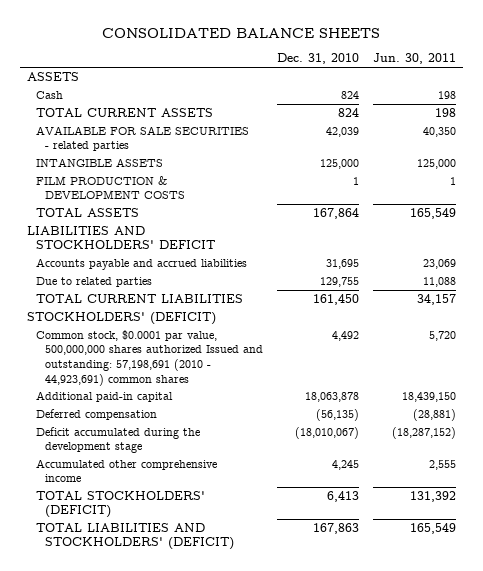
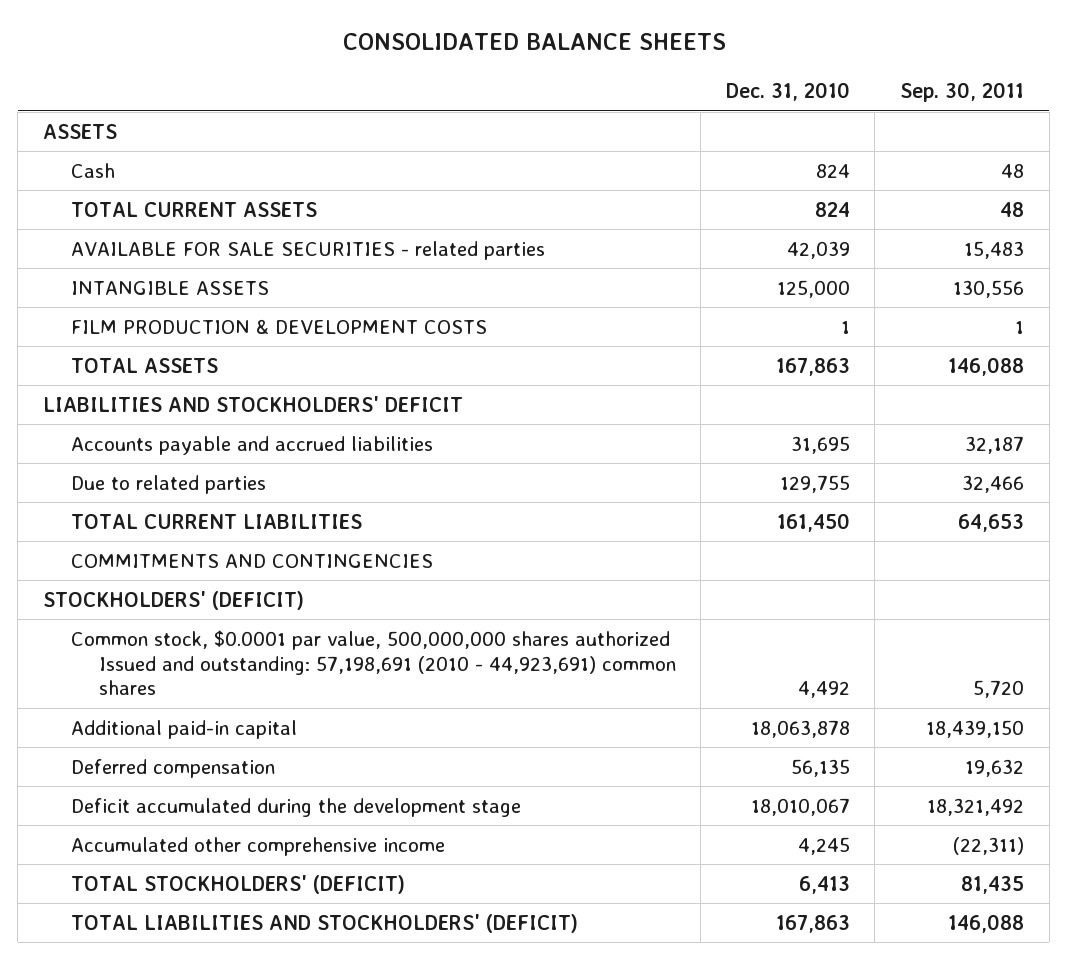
- | Dec. 31, 2010 | Jun. 30, 2011
+ | Dec. 31, 2010 | Sep. 30, 2011
- TOTAL ASSETS | 167,864 | 165,549
+ TOTAL ASSETS | 167,863 | 146,088
+ COMMITMENTS AND CONTINGENCIES
- Deferred compensation | (56,135) | (28,881)
- Deficit accumulated during the development stage | (18,010,067) | (18,287,152)
+ Deferred compensation | 56,135 | 19,632
+ Deficit accumulated during the development stage | 18,010,067 | 18,321,492

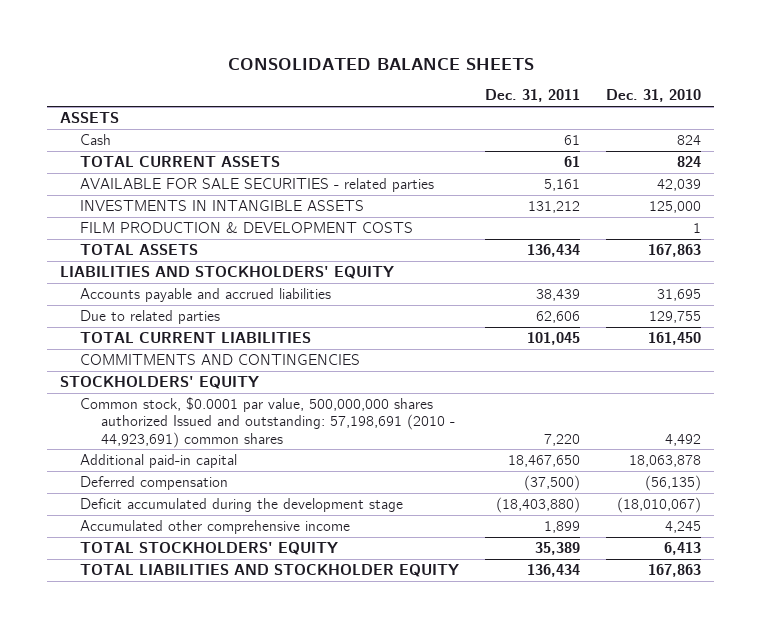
- | Dec. 31, 2010 | Sep. 30, 2011
+ | Dec. 31, 2011 | Dec. 31, 2010
- INTANGIBLE ASSETS | 125,000 | 130,556
+ INVESTMENTS IN INTANGIBLE ASSETS | 131,212 | 125,000
- LIABILITIES AND STOCKHOLDERS' DEFICIT
+ LIABILITIES AND STOCKHOLDERS' EQUITY
- STOCKHOLDERS' (DEFICIT)
+ STOCKHOLDERS' EQUITY
- Deferred compensation | 56,135 | 19,632
- Deficit accumulated during the development stage | 18,010,067 | 18,321,492
+ Deferred compensation | (37,500) | (56,135)
+ Deficit accumulated during the development stage | (18,403,880) | (18,010,067)
- TOTAL STOCKHOLDERS' (DEFICIT) | 6,413 | 81,435
- TOTAL LIABILITIES AND STOCKHOLDERS' (DEFICIT) | 167,863 | 146,088
+ TOTAL STOCKHOLDERS' EQUITY | 35,389 | 6,413
+ TOTAL LIABILITIES AND STOCKHOLDER EQUITY | 136,434 | 167,863

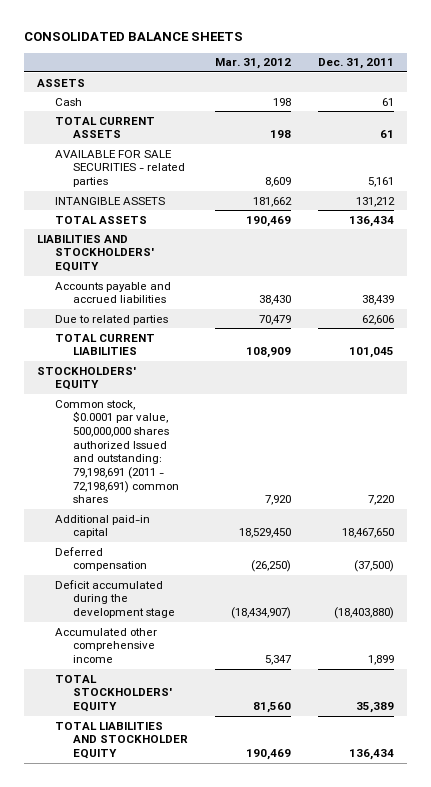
- | Dec. 31, 2011 | Dec. 31, 2010
+ | Mar. 31, 2012 | Dec. 31, 2011
- INVESTMENTS IN INTANGIBLE ASSETS | 131,212 | 125,000
- FILM PRODUCTION & DEVELOPMENT COSTS | | 1
+ INTANGIBLE ASSETS | 181,662 | 131,212
- COMMITMENTS AND CONTINGENCIES
- Common stock, $0.0001 par value, 500,000,000 shares authorized Issued and outstanding: 57,198,691 (2010 - 44,923,691) common shares | 7,220 | 4,492
+ Common stock, $0.0001 par value, 500,000,000 shares authorized Issued and outstanding: 79,198,691 (2011 - 72,198,691) common shares | 7,920 | 7,220

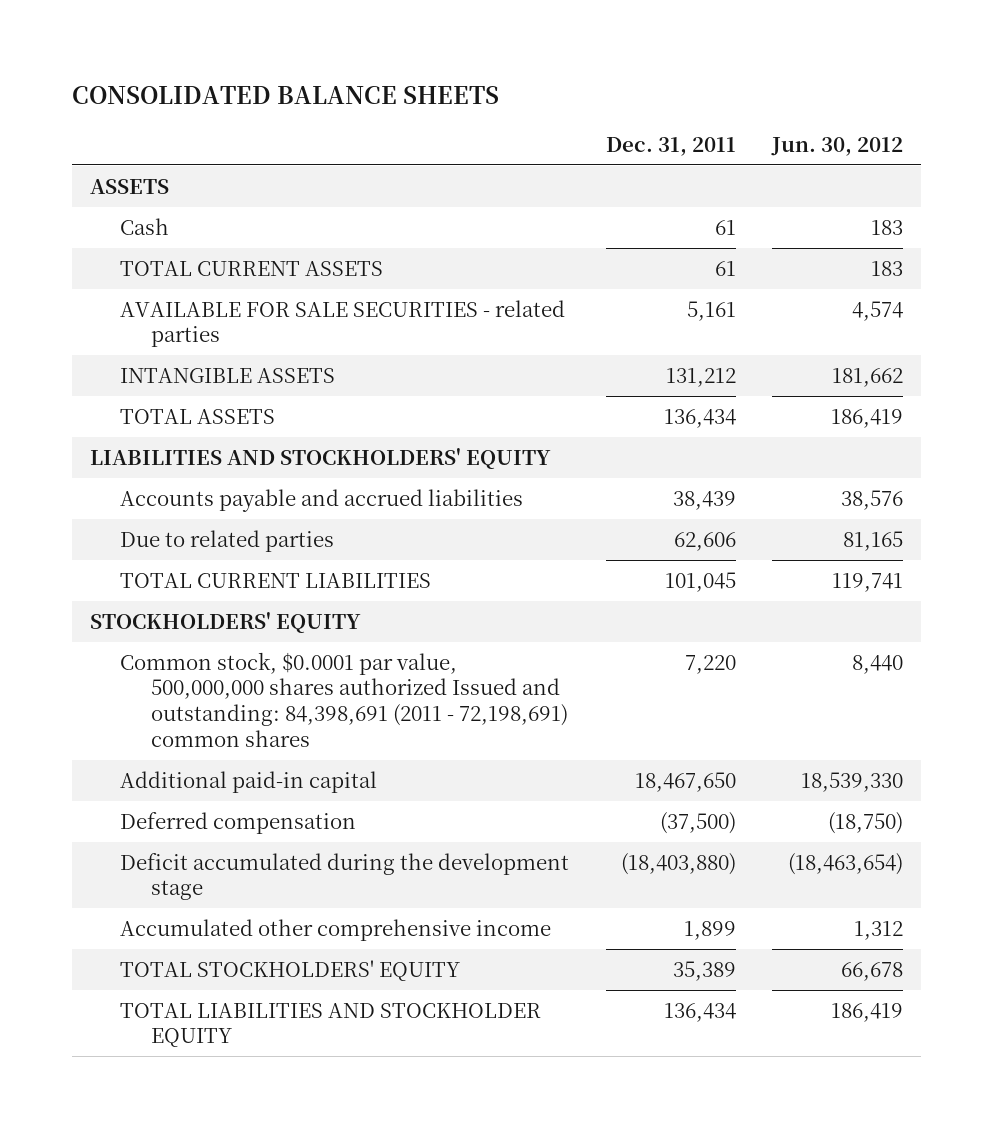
- | Mar. 31, 2012 | Dec. 31, 2011
+ | Dec. 31, 2011 | Jun. 30, 2012
- Common stock, $0.0001 par value, 500,000,000 shares authorized Issued and outstanding: 79,198,691 (2011 - 72,198,691) common shares | 7,920 | 7,220
+ Common stock, $0.0001 par value, 500,000,000 shares authorized Issued and outstanding: 84,398,691 (2011 - 72,198,691) common shares | 7,220 | 8,440

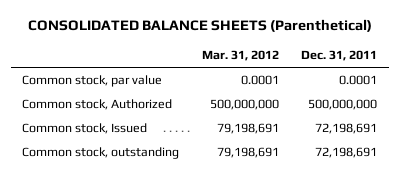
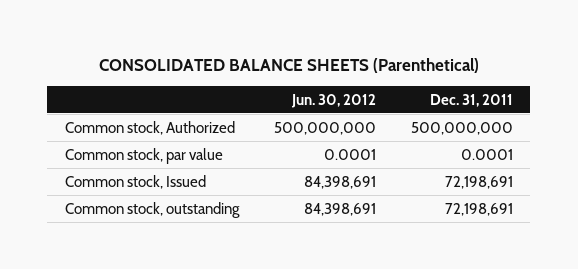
- | Mar. 31, 2012 | Dec. 31, 2011
+ | Jun. 30, 2012 | Dec. 31, 2011
moved down: Common stock, par value | 0.0001 | 0.0001

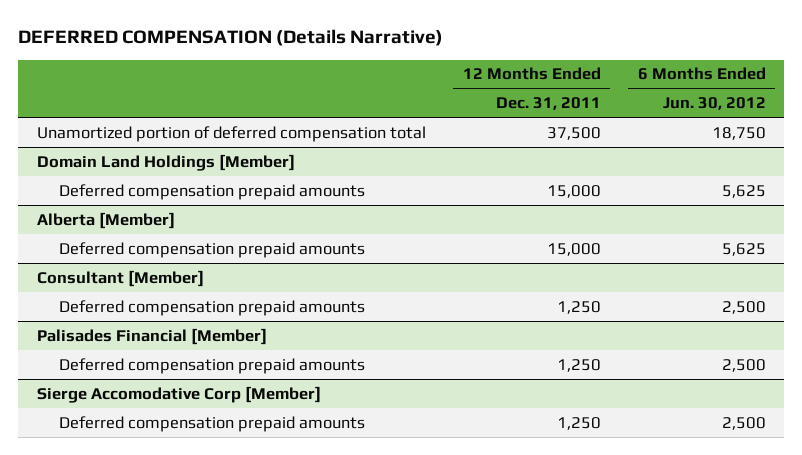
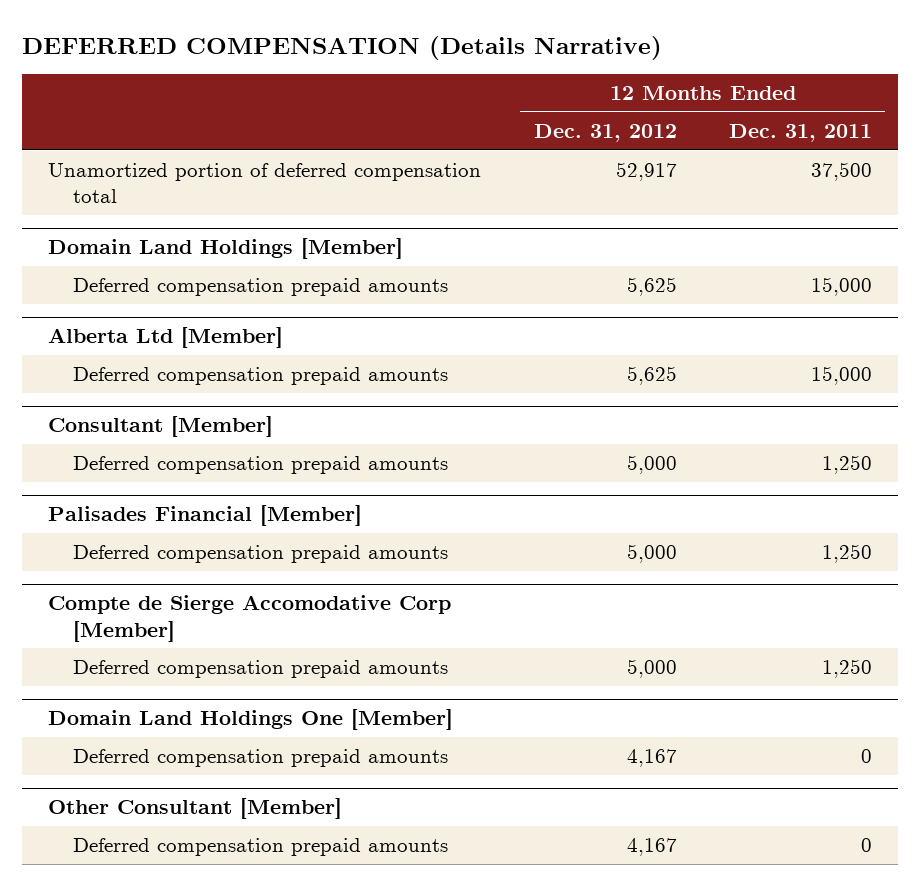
- | 12 Months Ended Dec. 31, 2011 | 6 Months Ended Jun. 30, 2012
+ | 12 Months Ended Dec. 31, 2012 | 12 Months Ended Dec. 31, 2011
- Alberta [Member]
+ Alberta Ltd [Member]
- Sierge Accomodative Corp [Member]
+ Compte de Sierge Accomodative Corp [Member]
+ Domain Land Holdings One [Member]
+ Deferred compensation prepaid amounts | 4,167 | 0
+ Other Consultant [Member]
+ Deferred compensation prepaid amounts | 4,167 | 0

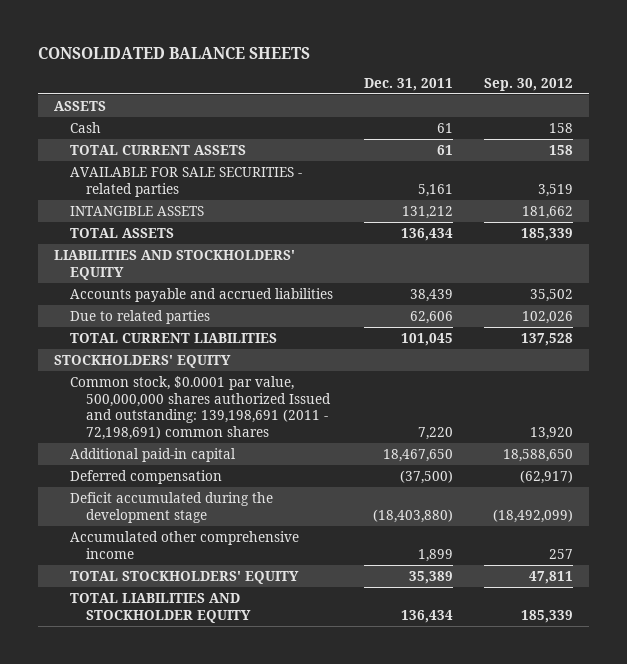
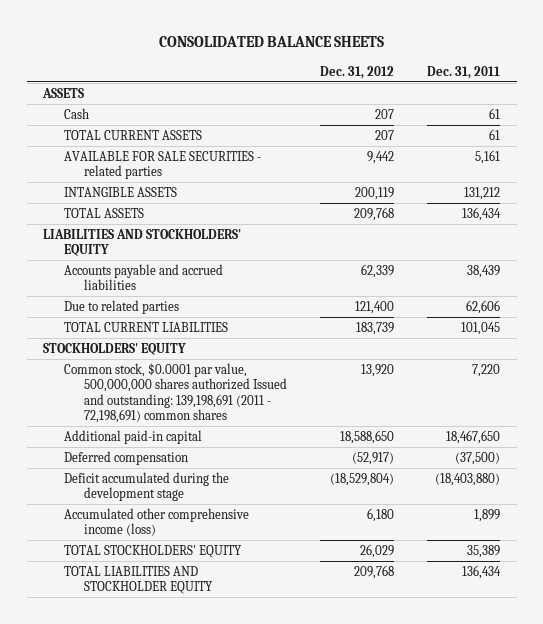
- | Dec. 31, 2011 | Sep. 30, 2012
+ | Dec. 31, 2012 | Dec. 31, 2011
- Accumulated other comprehensive income | 1,899 | 257
+ Accumulated other comprehensive income (loss) | 6,180 | 1,899

